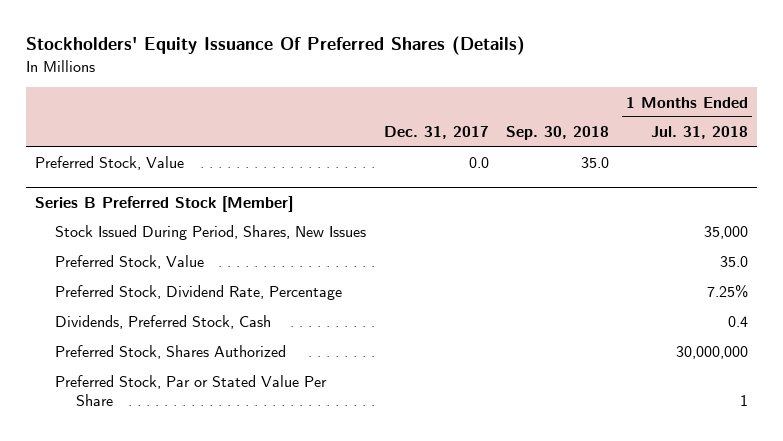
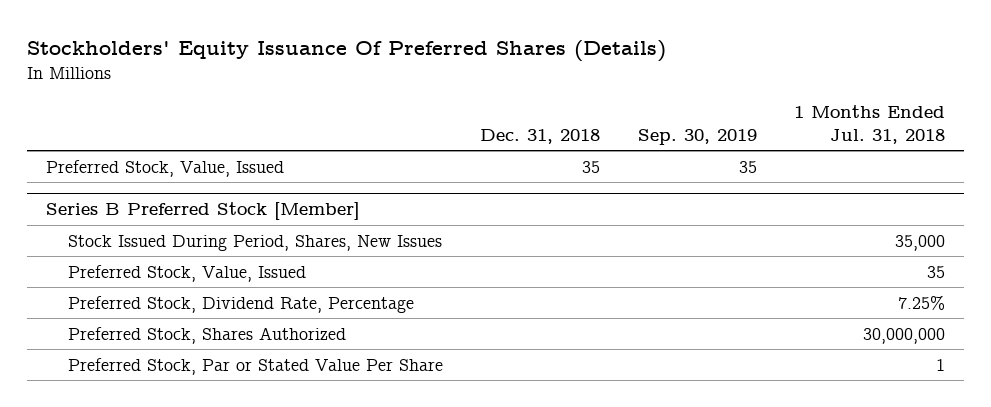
- | Dec. 31, 2017 | Sep. 30, 2018 | 1 Months Ended Jul. 31, 2018
+ | Dec. 31, 2018 | Sep. 30, 2019 | 1 Months Ended Jul. 31, 2018
- Preferred Stock, Value | 0.0 | 35.0 |
+ Preferred Stock, Value, Issued | 35 | 35 |
@ Series B Preferred Stock [Member]
- Preferred Stock, Value | | | 35.0
+ Preferred Stock, Value, Issued | | | 35
- Dividends, Preferred Stock, Cash | | | 0.4

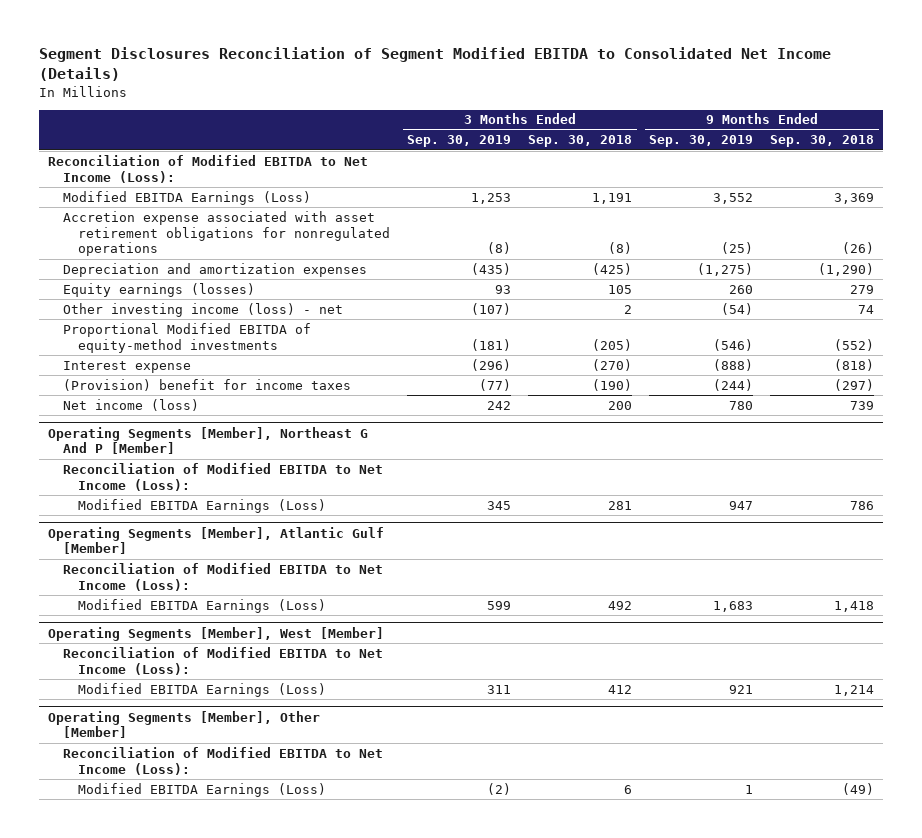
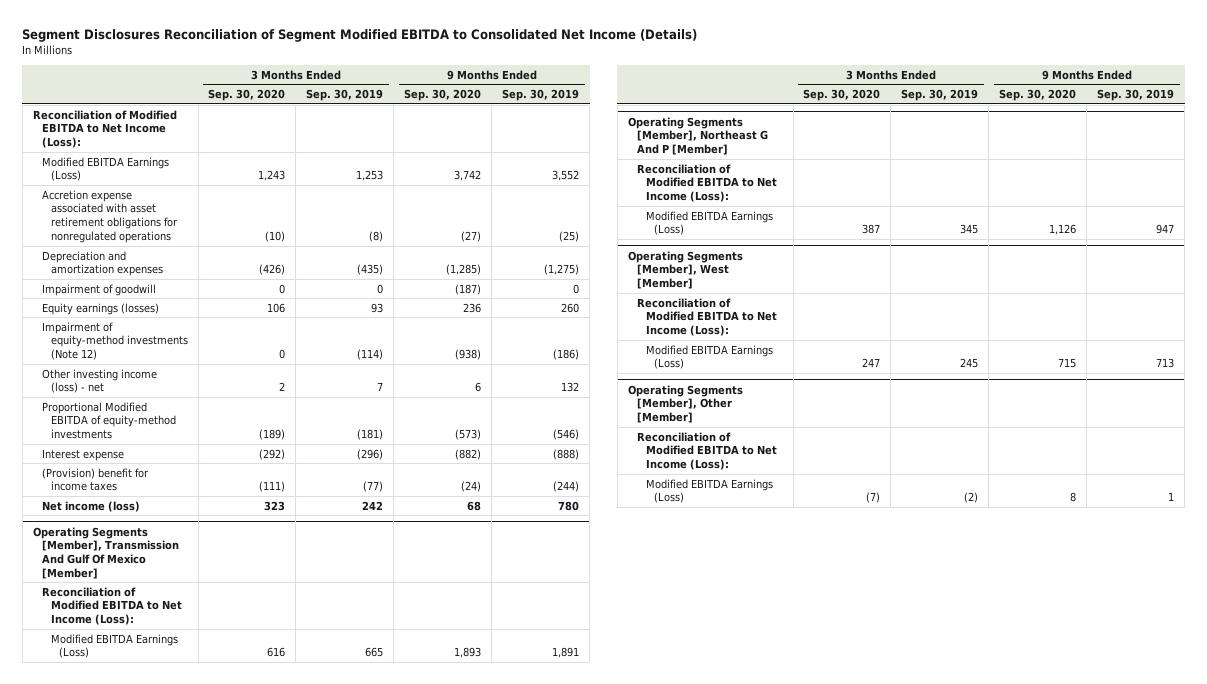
- | 3 Months Ended Sep. 30, 2019 | 3 Months Ended Sep. 30, 2018 | 9 Months Ended Sep. 30, 2019 | 9 Months Ended Sep. 30, 2018
+ | 3 Months Ended Sep. 30, 2020 | 3 Months Ended Sep. 30, 2019 | 9 Months Ended Sep. 30, 2020 | 9 Months Ended Sep. 30, 2019
+ Impairment of goodwill | 0 | 0 | (187) | 0
- Other investing income (loss) - net | (107) | 2 | (54) | 74
+ Impairment of equity-method investments (Note 12) | 0 | (114) | (938) | (186)
+ Other investing income (loss) - net | 2 | 7 | 6 | 132
+ Operating Segments [Member], Transmission And Gulf Of Mexico [Member]
+ Reconciliation of Modified EBITDA to Net Income (Loss):
+ Modified EBITDA Earnings (Loss) | 616 | 665 | 1,893 | 1,891
- Operating Segments [Member], Atlantic Gulf [Member]
- Reconciliation of Modified EBITDA to Net Income (Loss):
- Modified EBITDA Earnings (Loss) | 599 | 492 | 1,683 | 1,418
@ Operating Segments [Member], West [Member]
- Modified EBITDA Earnings (Loss) | 311 | 412 | 921 | 1,214
+ Modified EBITDA Earnings (Loss) | 247 | 245 | 715 | 713

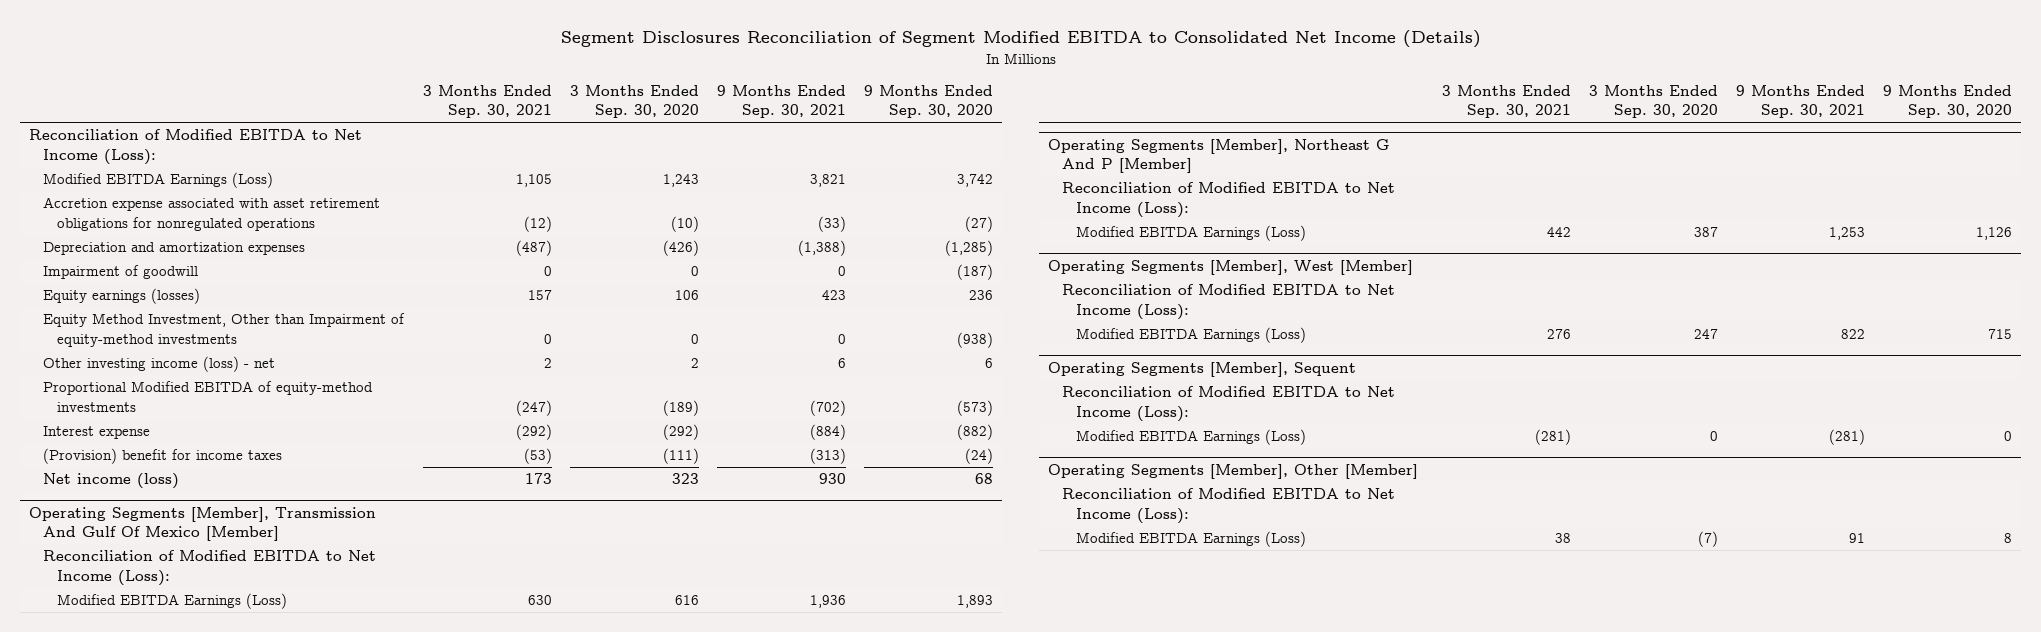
- | 3 Months Ended Sep. 30, 2020 | 3 Months Ended Sep. 30, 2019 | 9 Months Ended Sep. 30, 2020 | 9 Months Ended Sep. 30, 2019
+ | 3 Months Ended Sep. 30, 2021 | 3 Months Ended Sep. 30, 2020 | 9 Months Ended Sep. 30, 2021 | 9 Months Ended Sep. 30, 2020
- Impairment of equity-method investments (Note 12) | 0 | (114) | (938) | (186)
+ Equity Method Investment, Other than Impairment of equity-method investments | 0 | 0 | 0 | (938)
+ Operating Segments [Member], Sequent
+ Reconciliation of Modified EBITDA to Net Income (Loss):
+ Modified EBITDA Earnings (Loss) | (281) | 0 | (281) | 0

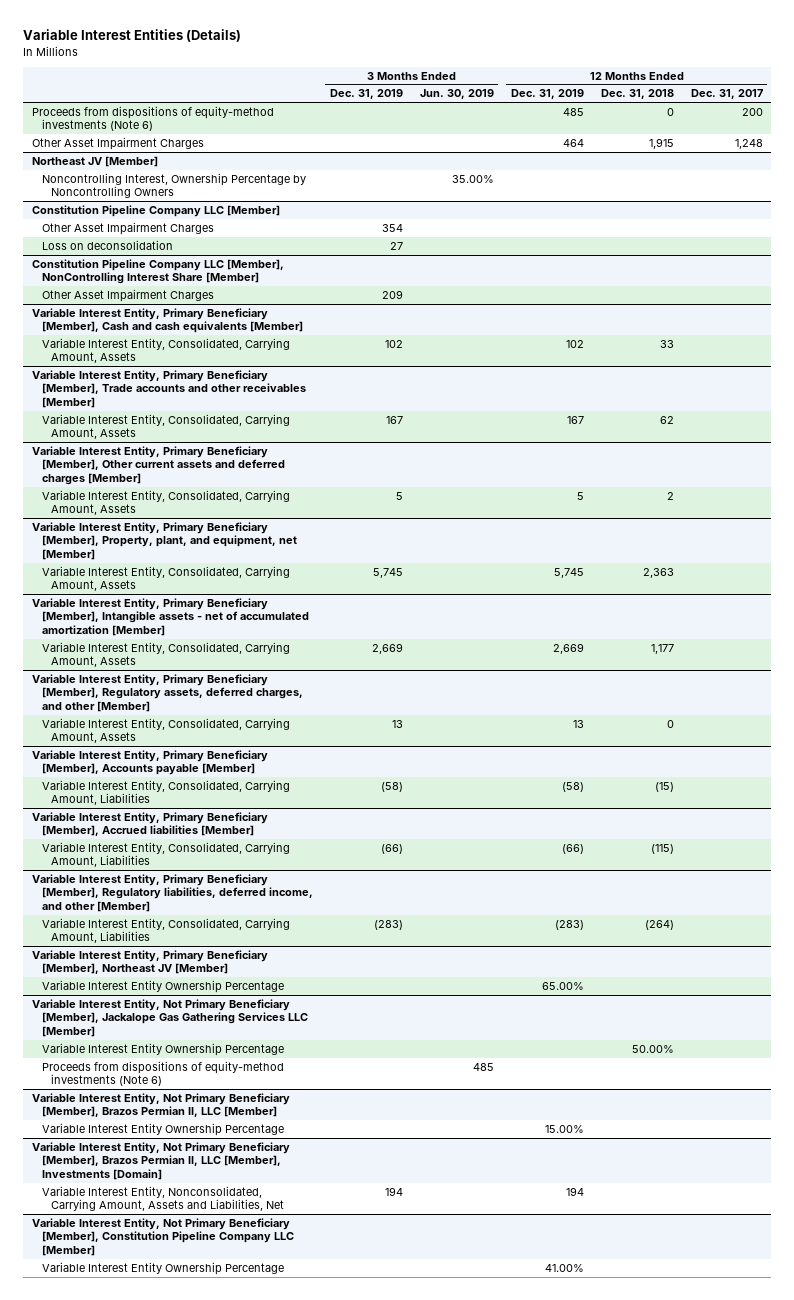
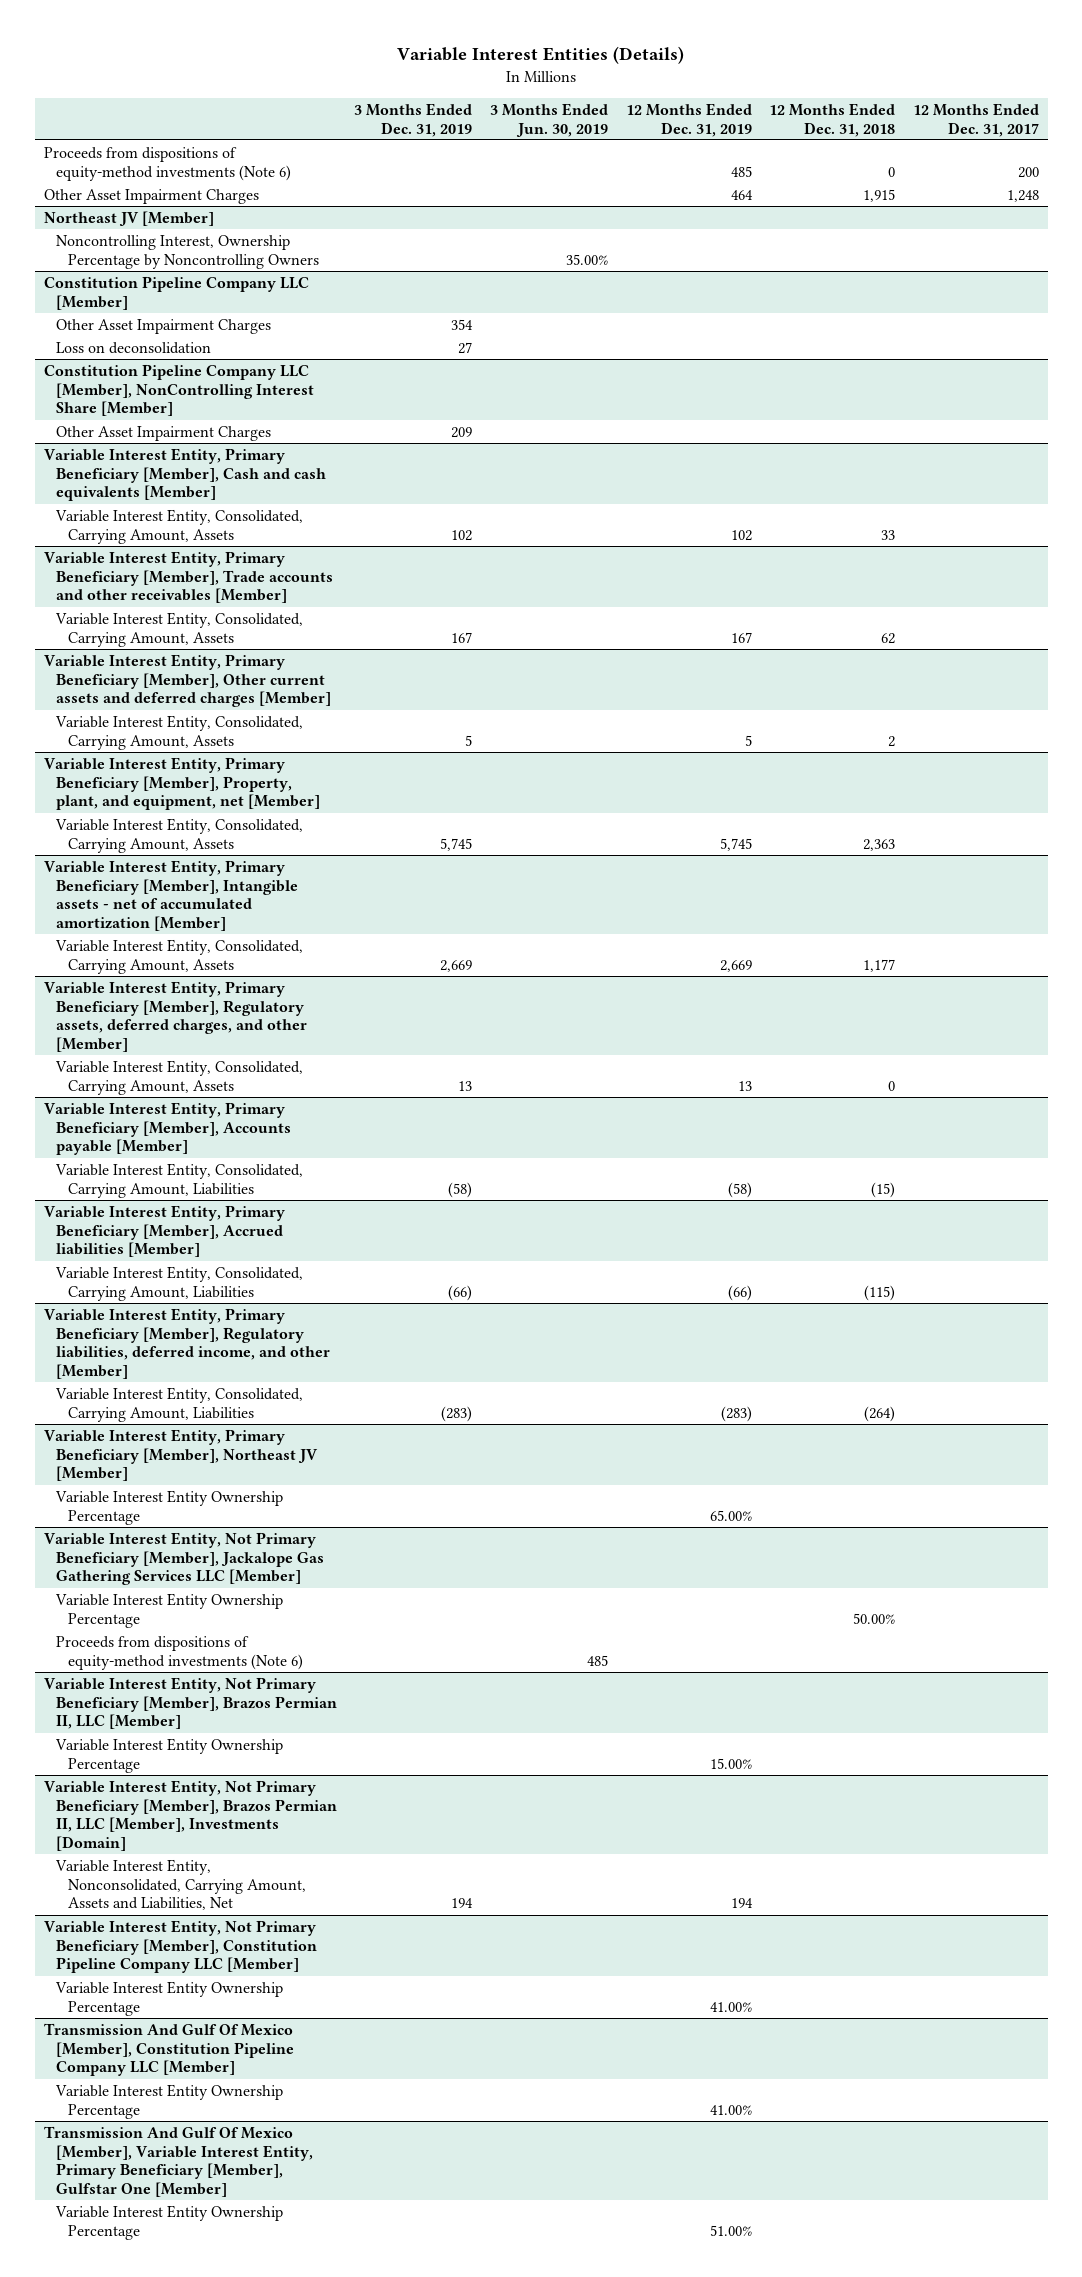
+ Transmission And Gulf Of Mexico [Member], Constitution Pipeline Company LLC [Member]
+ Variable Interest Entity Ownership Percentage | | | 41.00% | |
+ Transmission And Gulf Of Mexico [Member], Variable Interest Entity, Primary Beneficiary [Member], Gulfstar One [Member]
+ Variable Interest Entity Ownership Percentage | | | 51.00% | |

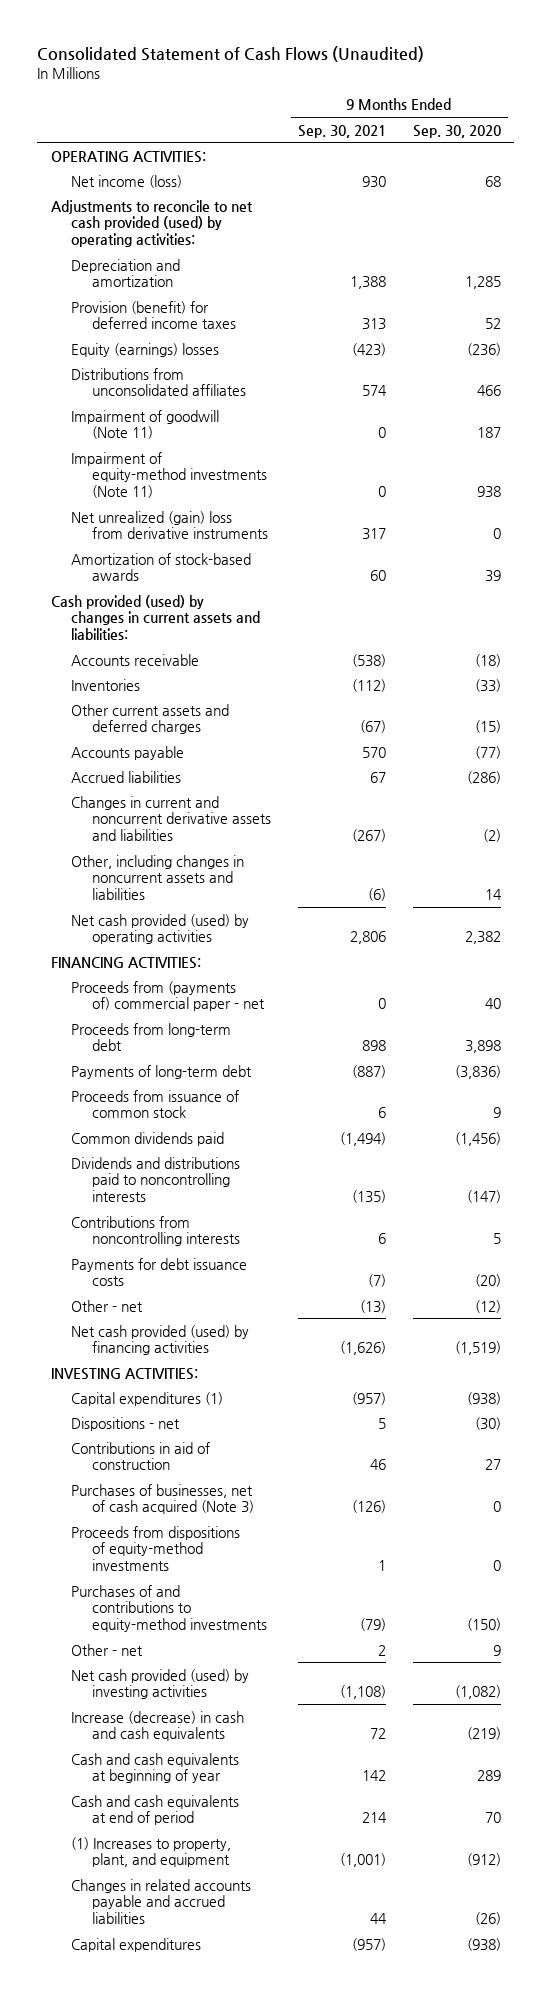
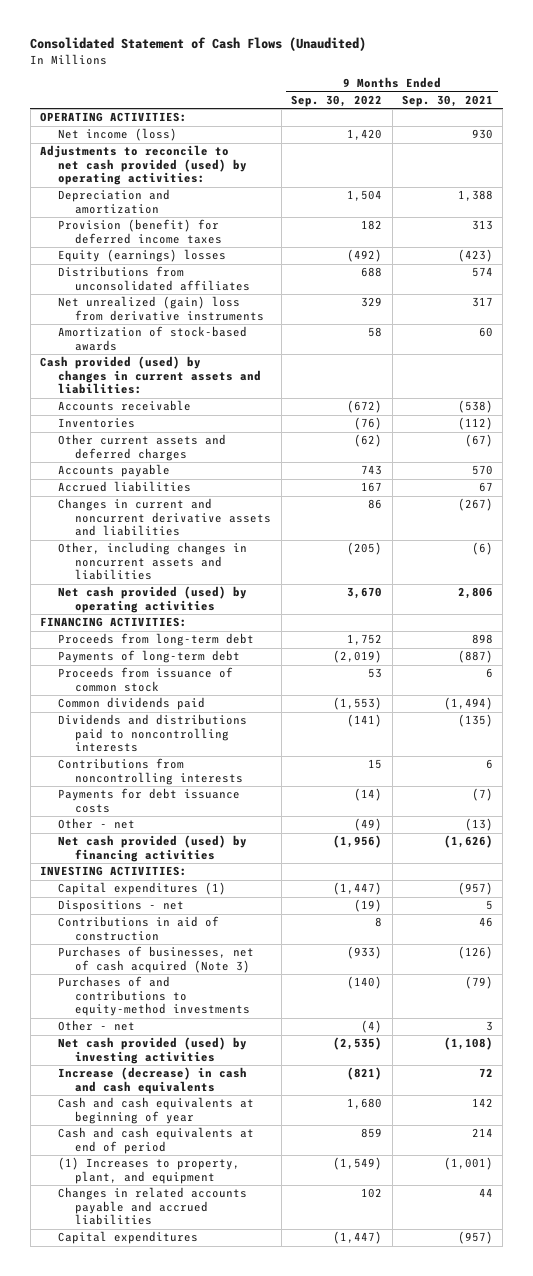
- | 9 Months Ended Sep. 30, 2021 | 9 Months Ended Sep. 30, 2020
+ | 9 Months Ended Sep. 30, 2022 | 9 Months Ended Sep. 30, 2021
- Impairment of goodwill (Note 11) | 0 | 187
- Impairment of equity-method investments (Note 11) | 0 | 938
- Proceeds from (payments of) commercial paper - net | 0 | 40
- Proceeds from dispositions of equity-method investments | 1 | 0
- Other - net | 2 | 9
+ Other - net | (4) | 3

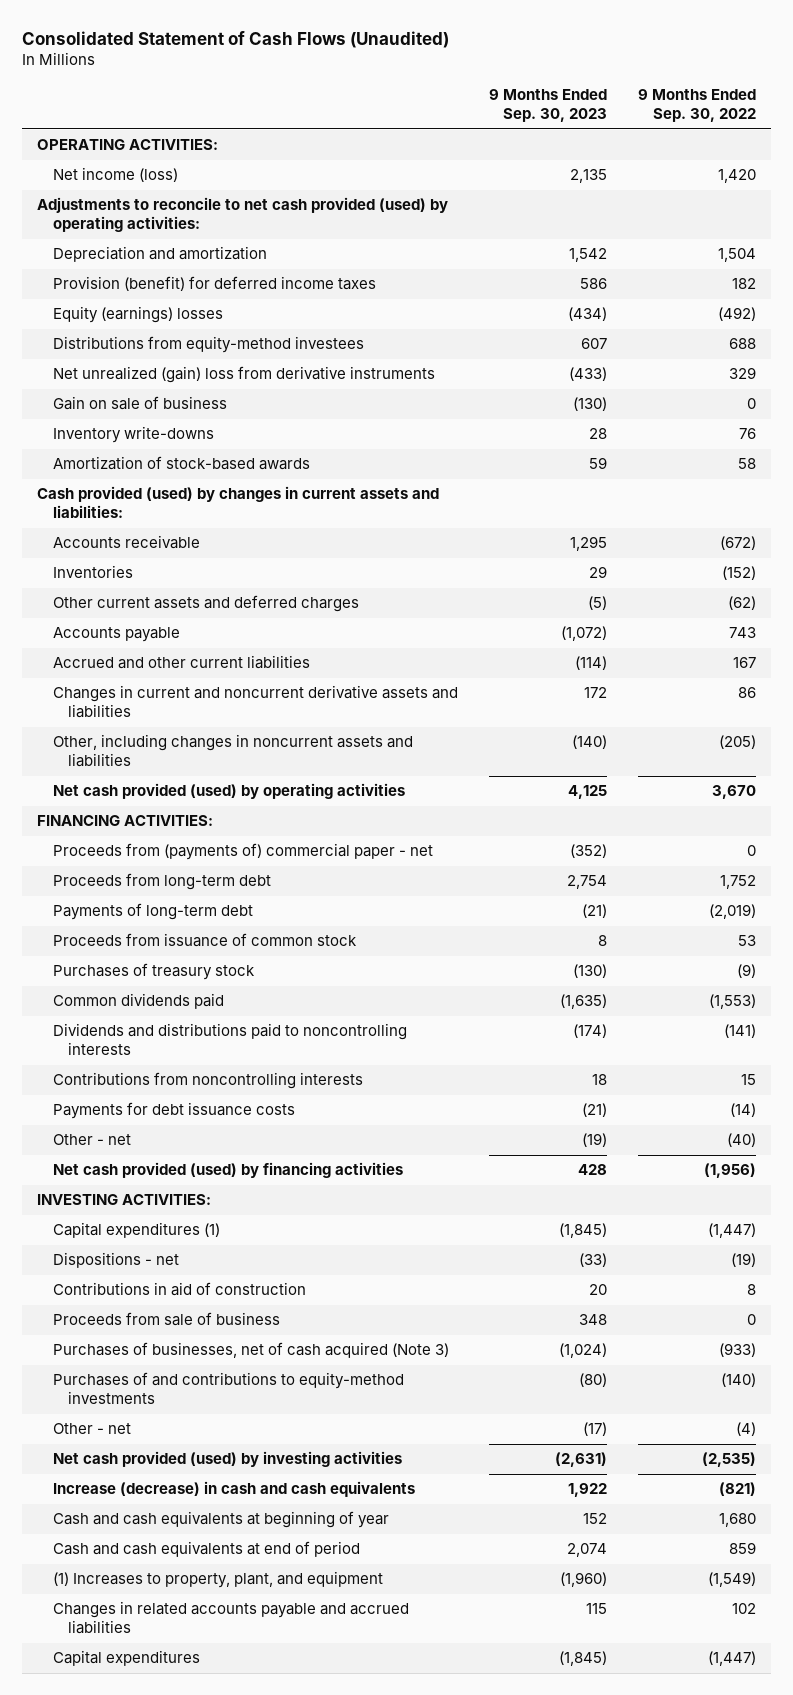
- | 9 Months Ended Sep. 30, 2022 | 9 Months Ended Sep. 30, 2021
+ | 9 Months Ended Sep. 30, 2023 | 9 Months Ended Sep. 30, 2022
- Distributions from unconsolidated affiliates | 688 | 574
+ Distributions from equity-method investees | 607 | 688
+ Gain on sale of business | (130) | 0
+ Inventory write-downs | 28 | 76
- Inventories | (76) | (112)
+ Inventories | 29 | (152)
- Accrued liabilities | 167 | 67
+ Accrued and other current liabilities | (114) | 167
+ Proceeds from (payments of) commercial paper - net | (352) | 0
+ Purchases of treasury stock | (130) | (9)
- Other - net | (49) | (13)
+ Other - net | (19) | (40)
+ Proceeds from sale of business | 348 | 0

